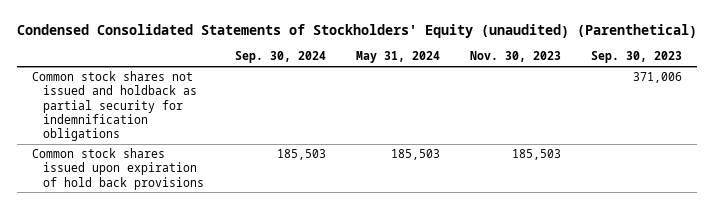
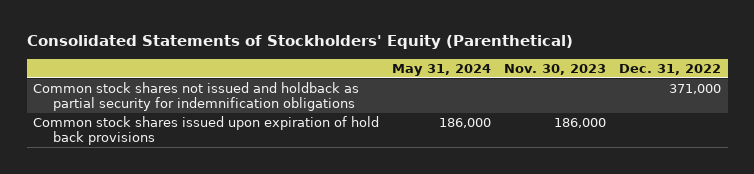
- Condensed Consolidated Statements of Stockholders' Equity (unaudited) (Parenthetical)
+ Consolidated Statements of Stockholders' Equity (Parenthetical)
- | Sep. 30, 2024 | May 31, 2024 | Nov. 30, 2023 | Sep. 30, 2023
+ | May 31, 2024 | Nov. 30, 2023 | Dec. 31, 2022
- Common stock shares issued upon expiration of hold back provisions | 185,503 | 185,503 | 185,503 |
+ Common stock shares issued upon expiration of hold back provisions | 186,000 | 186,000 |

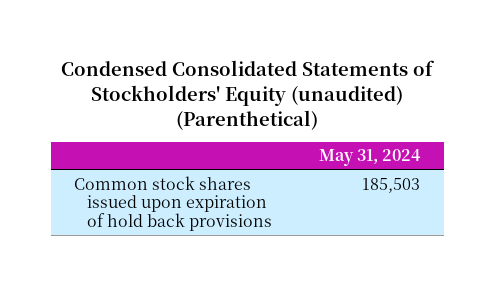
- Consolidated Statements of Stockholders' Equity (Parenthetical)
+ Condensed Consolidated Statements of Stockholders' Equity (unaudited) (Parenthetical)
- | May 31, 2024 | Nov. 30, 2023 | Dec. 31, 2022
+ | May 31, 2024
- Common stock shares not issued and holdback as partial security for indemnification obligations | | | 371,000
- Common stock shares issued upon expiration of hold back provisions | 186,000 | 186,000 |
+ Common stock shares issued upon expiration of hold back provisions | 185,503

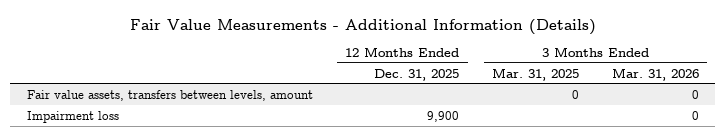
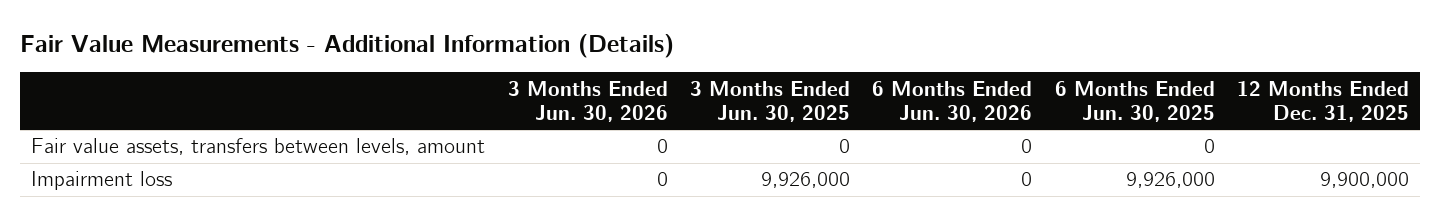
- | 12 Months Ended Dec. 31, 2025 | 3 Months Ended Mar. 31, 2025 | 3 Months Ended Mar. 31, 2026
+ | 3 Months Ended Jun. 30, 2026 | 3 Months Ended Jun. 30, 2025 | 6 Months Ended Jun. 30, 2026 | 6 Months Ended Jun. 30, 2025 | 12 Months Ended Dec. 31, 2025
- Impairment loss | 9,900 | | 0
+ Impairment loss | 0 | 9,926,000 | 0 | 9,926,000 | 9,900,000

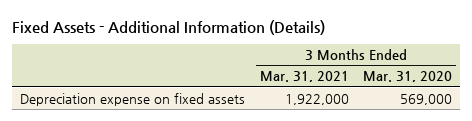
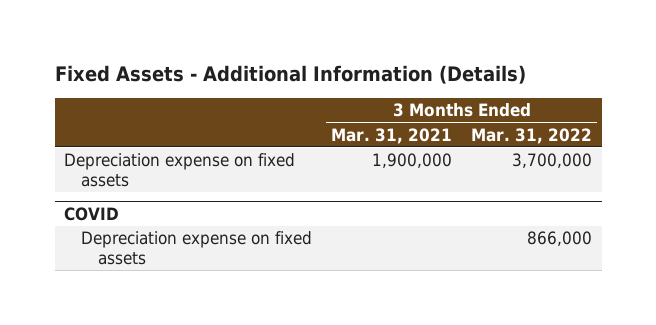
- | 3 Months Ended Mar. 31, 2021 | 3 Months Ended Mar. 31, 2020
+ | 3 Months Ended Mar. 31, 2021 | 3 Months Ended Mar. 31, 2022
- Depreciation expense on fixed assets | 1,922,000 | 569,000
+ Depreciation expense on fixed assets | 1,900,000 | 3,700,000
+ COVID
+ Depreciation expense on fixed assets | | 866,000

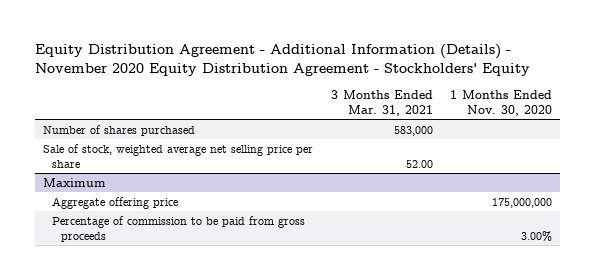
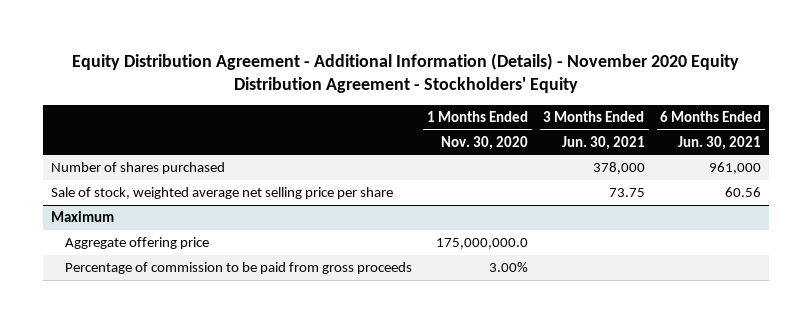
- | 3 Months Ended Mar. 31, 2021 | 1 Months Ended Nov. 30, 2020
+ | 1 Months Ended Nov. 30, 2020 | 3 Months Ended Jun. 30, 2021 | 6 Months Ended Jun. 30, 2021
@ Maximum
- Aggregate offering price | | 175,000,000
+ Aggregate offering price | 175,000,000.0 | |

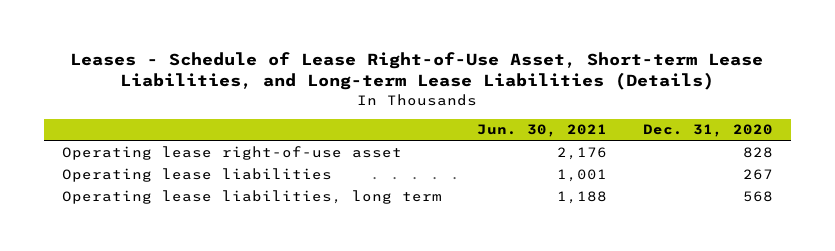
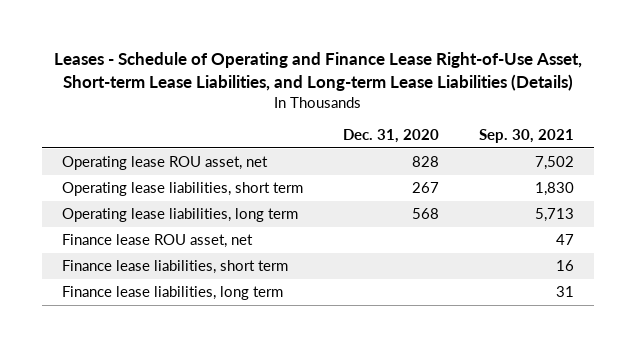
- Leases - Schedule of Lease Right-of-Use Asset, Short-term Lease Liabilities, and Long-term Lease Liabilities (Details)
+ Leases - Schedule of Operating and Finance Lease Right-of-Use Asset, Short-term Lease Liabilities, and Long-term Lease Liabilities (Details)
- | Jun. 30, 2021 | Dec. 31, 2020
+ | Dec. 31, 2020 | Sep. 30, 2021
- Operating lease right-of-use asset | 2,176 | 828
- Operating lease liabilities | 1,001 | 267
+ Operating lease ROU asset, net | 828 | 7,502
+ Operating lease liabilities, short term | 267 | 1,830
+ Finance lease ROU asset, net | | 47
+ Finance lease liabilities, short term | | 16
+ Finance lease liabilities, long term | | 31

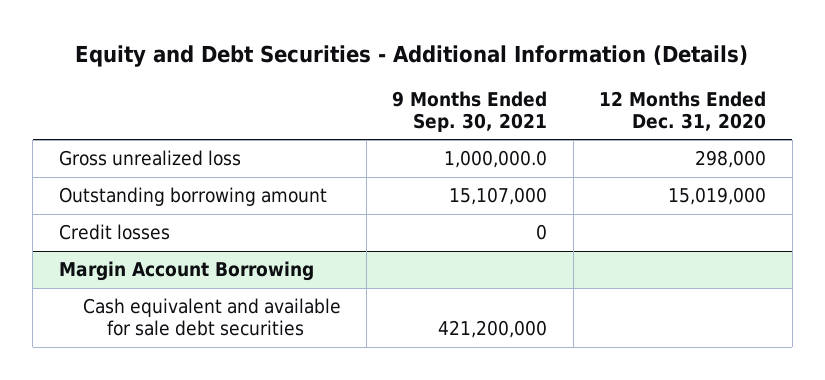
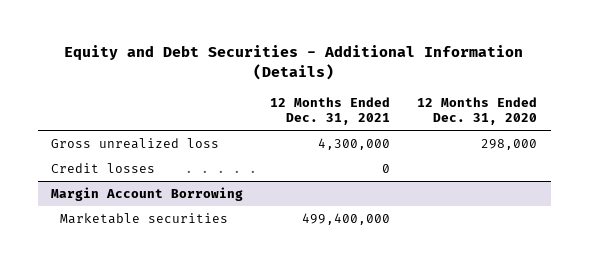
- | 9 Months Ended Sep. 30, 2021 | 12 Months Ended Dec. 31, 2020
+ | 12 Months Ended Dec. 31, 2021 | 12 Months Ended Dec. 31, 2020
- Outstanding borrowing amount | 15,107,000 | 15,019,000
@ Margin Account Borrowing
- Cash equivalent and available for sale debt securities | 421,200,000 |
+ Marketable securities | 499,400,000 |

